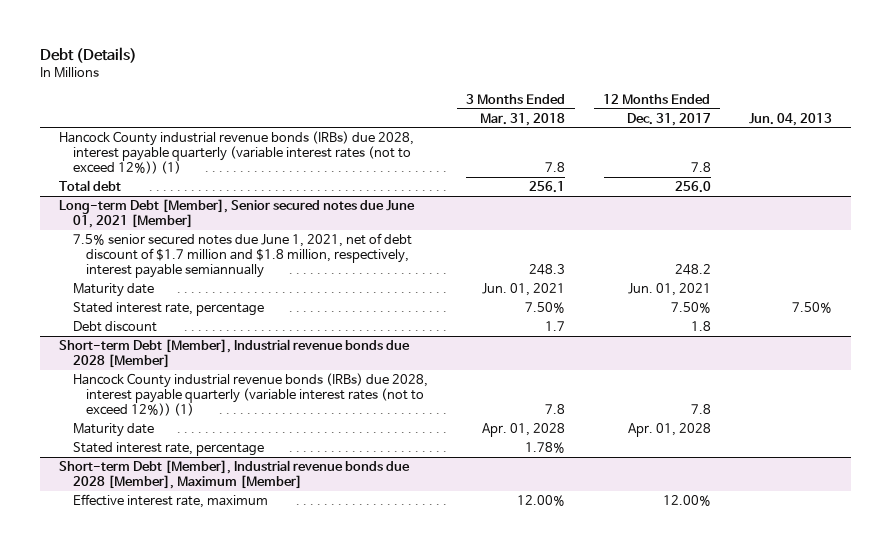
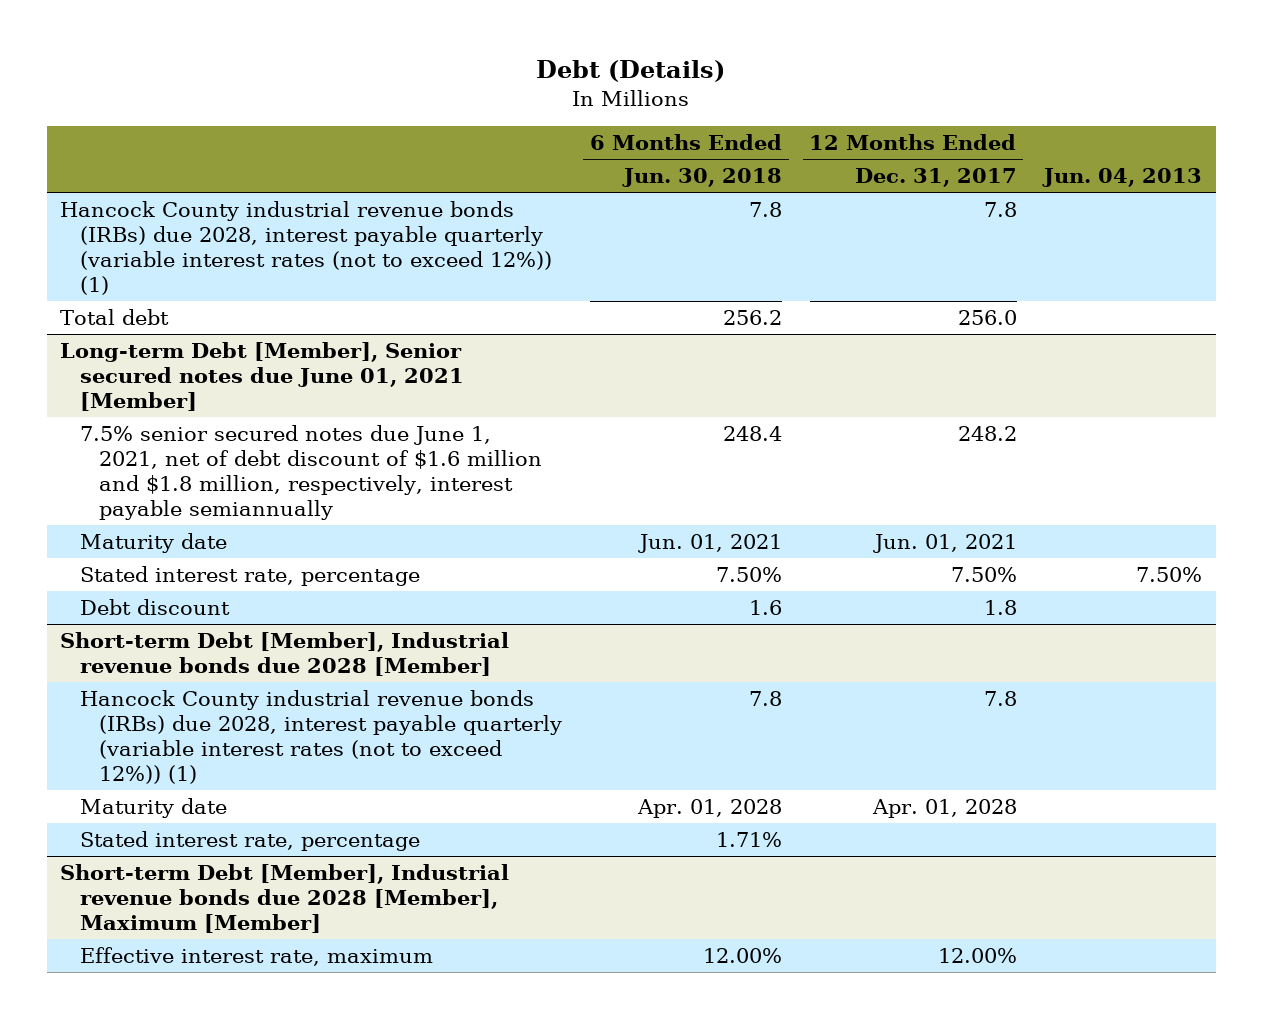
- | 3 Months Ended Mar. 31, 2018 | 12 Months Ended Dec. 31, 2017 | Jun. 04, 2013
+ | 6 Months Ended Jun. 30, 2018 | 12 Months Ended Dec. 31, 2017 | Jun. 04, 2013
@ Long-term Debt [Member], Senior secured notes due June 01, 2021 [Member]
- 7.5% senior secured notes due June 1, 2021, net of debt discount of $1.7 million and $1.8 million, respectively, interest payable semiannually | 248.3 | 248.2 |
+ 7.5% senior secured notes due June 1, 2021, net of debt discount of $1.6 million and $1.8 million, respectively, interest payable semiannually | 248.4 | 248.2 |

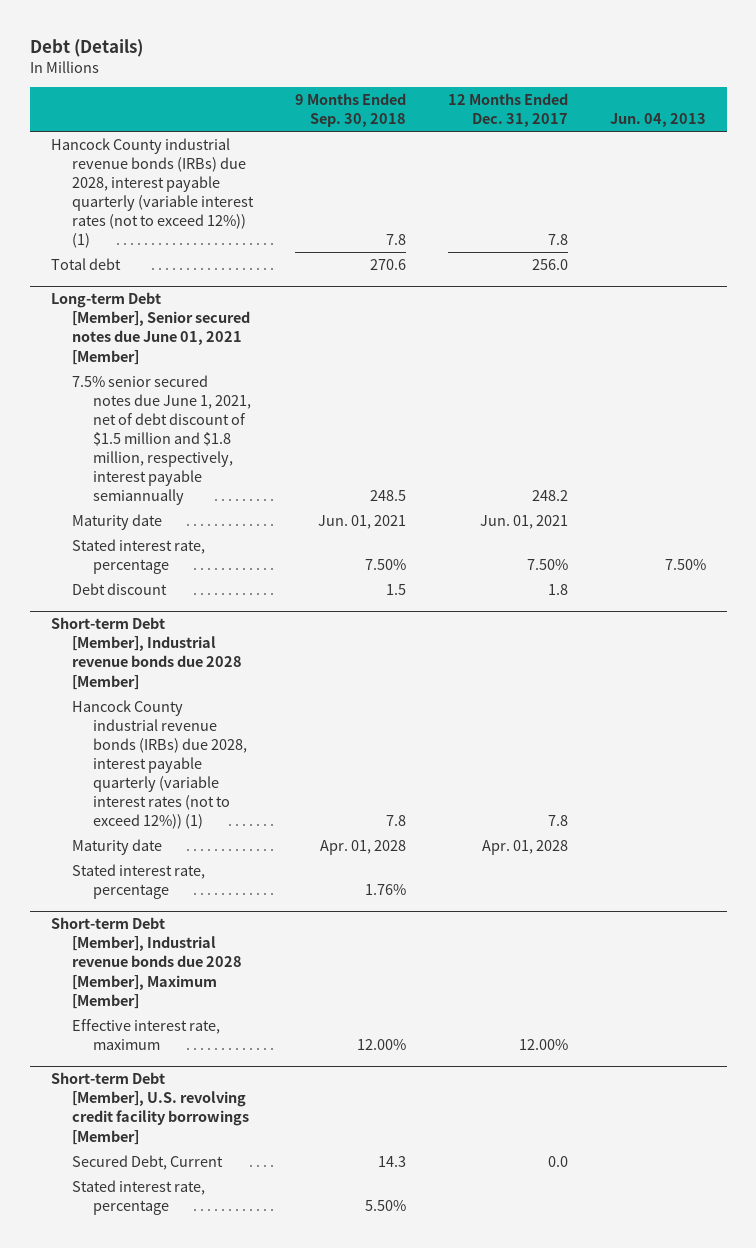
- | 6 Months Ended Jun. 30, 2018 | 12 Months Ended Dec. 31, 2017 | Jun. 04, 2013
+ | 9 Months Ended Sep. 30, 2018 | 12 Months Ended Dec. 31, 2017 | Jun. 04, 2013
@ Long-term Debt [Member], Senior secured notes due June 01, 2021 [Member]
- 7.5% senior secured notes due June 1, 2021, net of debt discount of $1.6 million and $1.8 million, respectively, interest payable semiannually | 248.4 | 248.2 |
+ 7.5% senior secured notes due June 1, 2021, net of debt discount of $1.5 million and $1.8 million, respectively, interest payable semiannually | 248.5 | 248.2 |
+ Short-term Debt [Member], U.S. revolving credit facility borrowings [Member]
+ Secured Debt, Current | 14.3 | 0.0 |
+ Stated interest rate, percentage | 5.50% | |

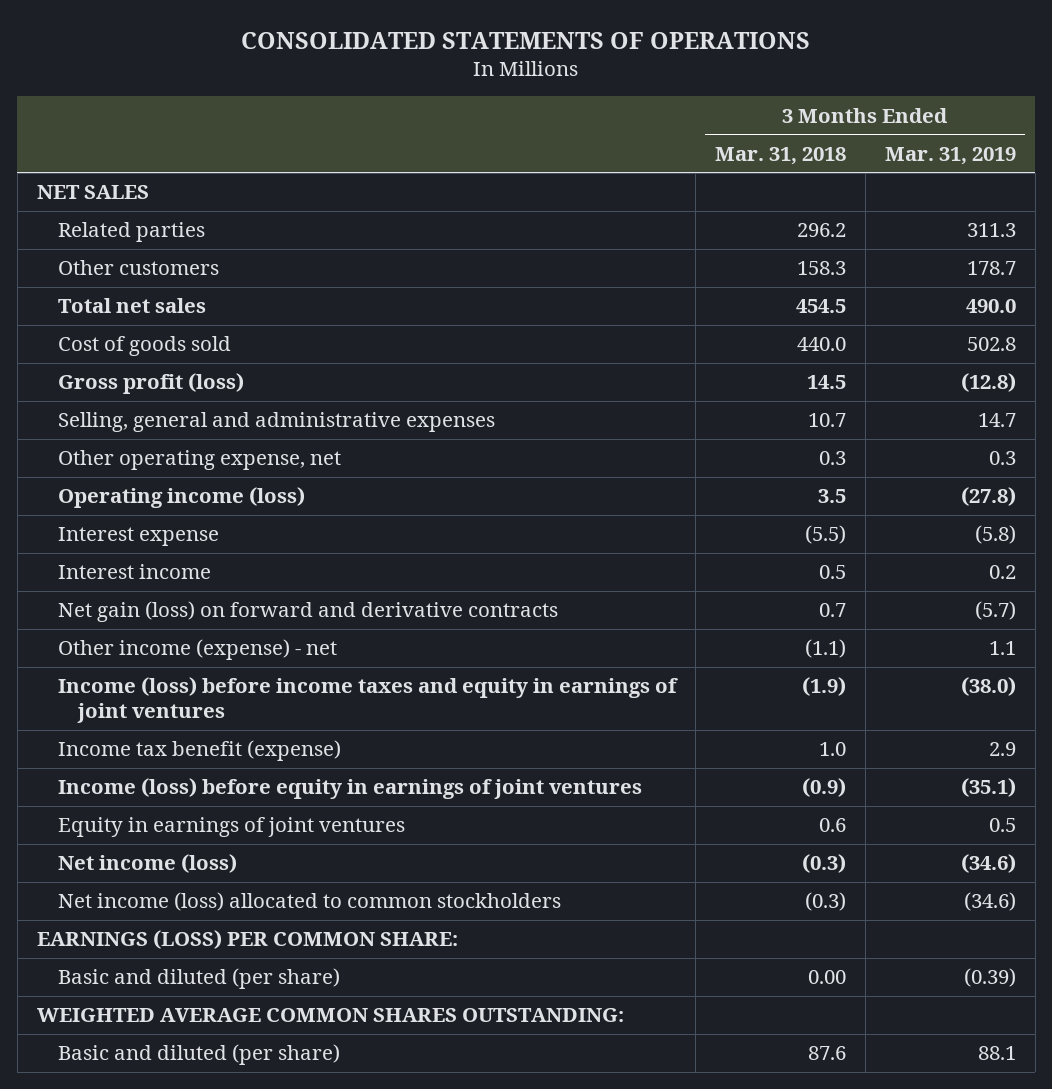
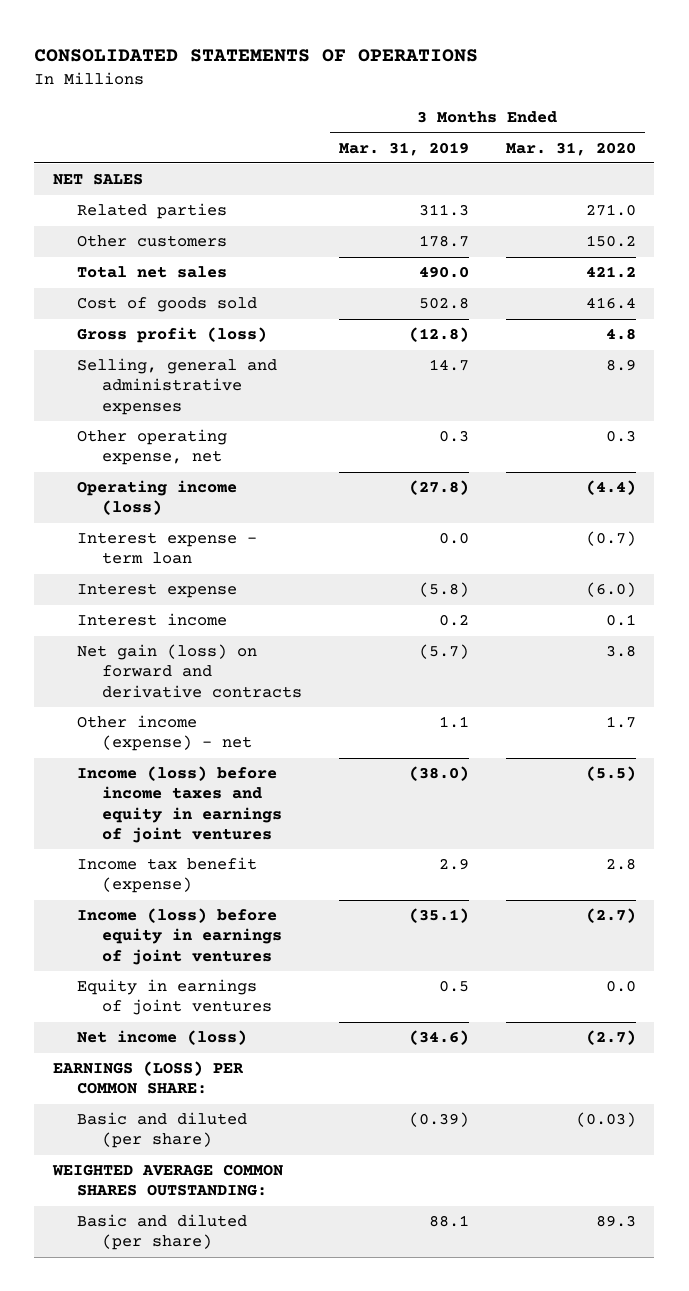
- | 3 Months Ended Mar. 31, 2018 | 3 Months Ended Mar. 31, 2019
+ | 3 Months Ended Mar. 31, 2019 | 3 Months Ended Mar. 31, 2020
+ Interest expense - term loan | 0.0 | (0.7)
- Net income (loss) allocated to common stockholders | (0.3) | (34.6)

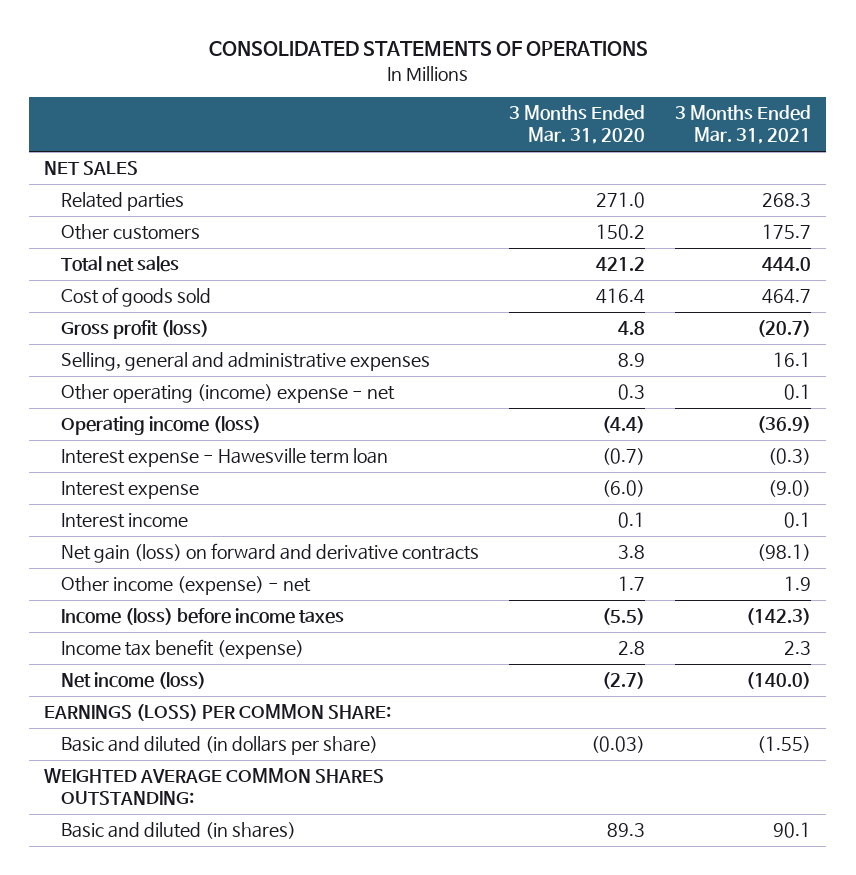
- | 3 Months Ended Mar. 31, 2019 | 3 Months Ended Mar. 31, 2020
+ | 3 Months Ended Mar. 31, 2020 | 3 Months Ended Mar. 31, 2021
- Other operating expense, net | 0.3 | 0.3
+ Other operating (income) expense - net | 0.3 | 0.1
- Interest expense - term loan | 0.0 | (0.7)
+ Interest expense - Hawesville term loan | (0.7) | (0.3)
- Income (loss) before income taxes and equity in earnings of joint ventures | (38.0) | (5.5)
+ Income (loss) before income taxes | (5.5) | (142.3)
- Income (loss) before equity in earnings of joint ventures | (35.1) | (2.7)
- Equity in earnings of joint ventures | 0.5 | 0.0
- Basic and diluted (per share) | (0.39) | (0.03)
+ Basic and diluted (in dollars per share) | (0.03) | (1.55)
- Basic and diluted (per share) | 88.1 | 89.3
+ Basic and diluted (in shares) | 89.3 | 90.1

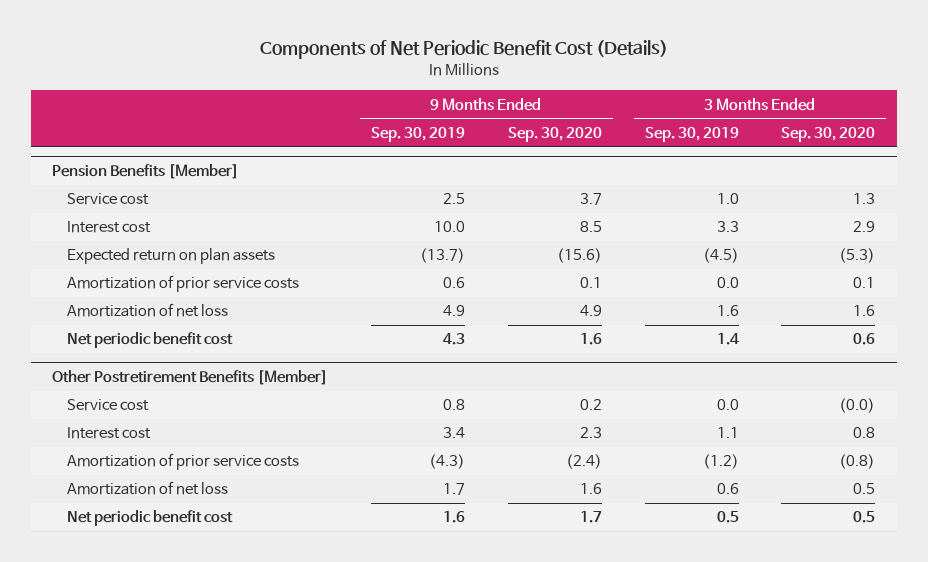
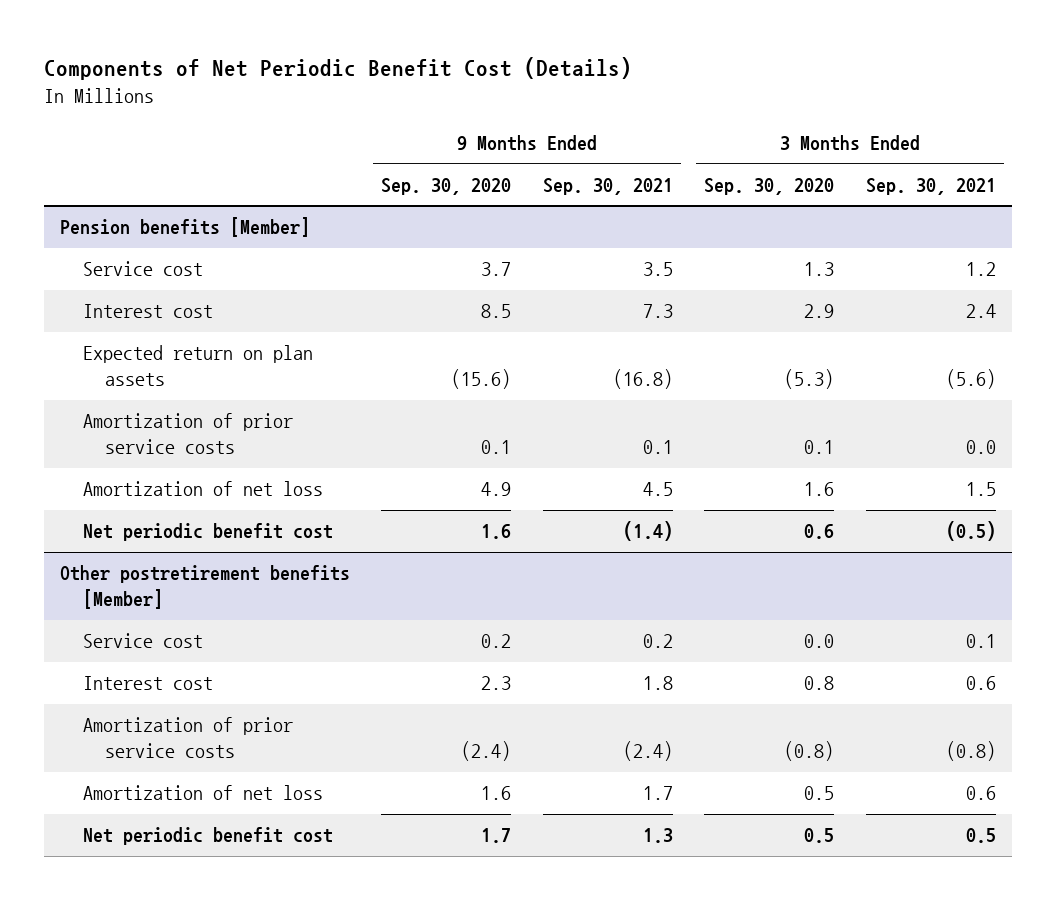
- | 9 Months Ended Sep. 30, 2019 | 9 Months Ended Sep. 30, 2020 | 3 Months Ended Sep. 30, 2019 | 3 Months Ended Sep. 30, 2020
+ | 9 Months Ended Sep. 30, 2020 | 9 Months Ended Sep. 30, 2021 | 3 Months Ended Sep. 30, 2020 | 3 Months Ended Sep. 30, 2021
- Pension Benefits [Member]
+ Pension benefits [Member]
- Other Postretirement Benefits [Member]
- Service cost | 0.8 | 0.2 | 0.0 | (0.0)
+ Other postretirement benefits [Member]
+ Service cost | 0.2 | 0.2 | 0.0 | 0.1

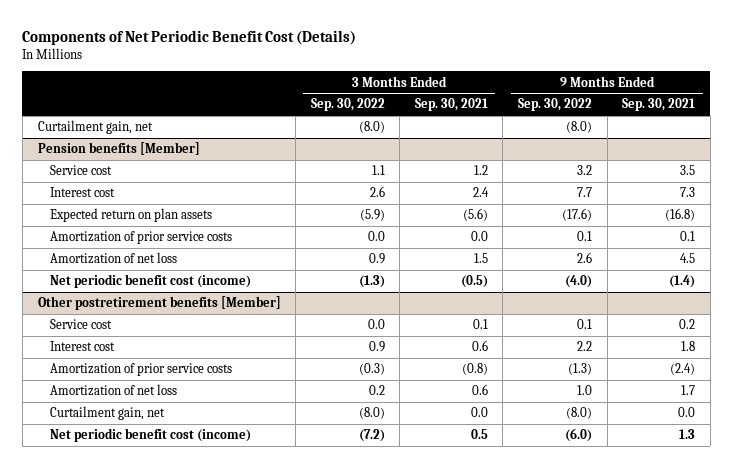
- | 9 Months Ended Sep. 30, 2020 | 9 Months Ended Sep. 30, 2021 | 3 Months Ended Sep. 30, 2020 | 3 Months Ended Sep. 30, 2021
+ | 3 Months Ended Sep. 30, 2022 | 3 Months Ended Sep. 30, 2021 | 9 Months Ended Sep. 30, 2022 | 9 Months Ended Sep. 30, 2021
+ Curtailment gain, net | (8.0) | | (8.0) |
@ Pension benefits [Member]
- Net periodic benefit cost | 1.6 | (1.4) | 0.6 | (0.5)
+ Net periodic benefit cost (income) | (1.3) | (0.5) | (4.0) | (1.4)
@ Other postretirement benefits [Member]
- Net periodic benefit cost | 1.7 | 1.3 | 0.5 | 0.5
+ Curtailment gain, net | (8.0) | 0.0 | (8.0) | 0.0
+ Net periodic benefit cost (income) | (7.2) | 0.5 | (6.0) | 1.3

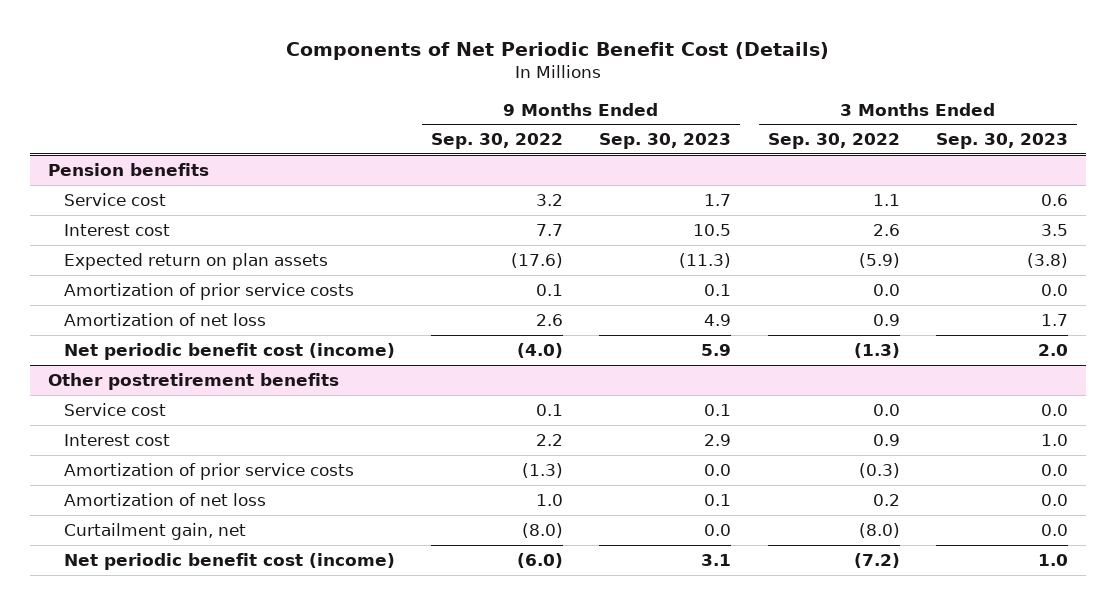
- | 3 Months Ended Sep. 30, 2022 | 3 Months Ended Sep. 30, 2021 | 9 Months Ended Sep. 30, 2022 | 9 Months Ended Sep. 30, 2021
+ | 9 Months Ended Sep. 30, 2022 | 9 Months Ended Sep. 30, 2023 | 3 Months Ended Sep. 30, 2022 | 3 Months Ended Sep. 30, 2023
- Curtailment gain, net | (8.0) | | (8.0) |
- Pension benefits [Member]
+ Pension benefits
- Other postretirement benefits [Member]
+ Other postretirement benefits

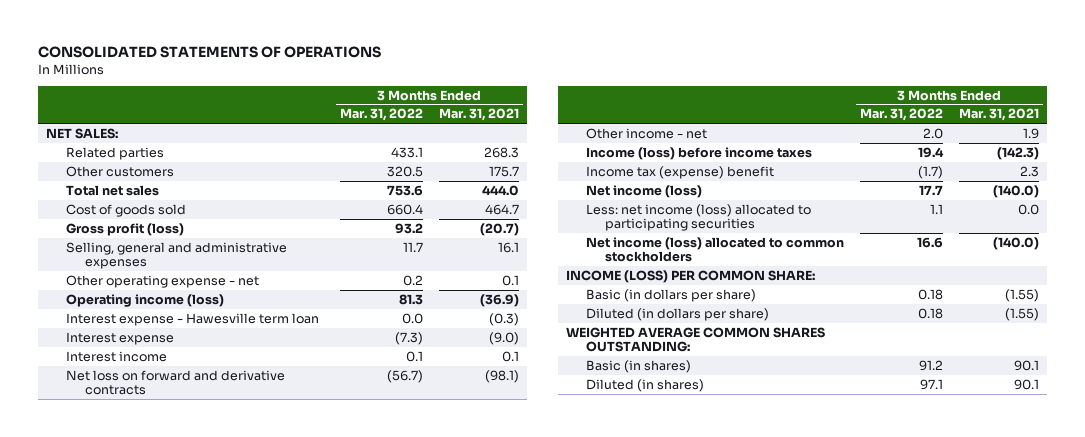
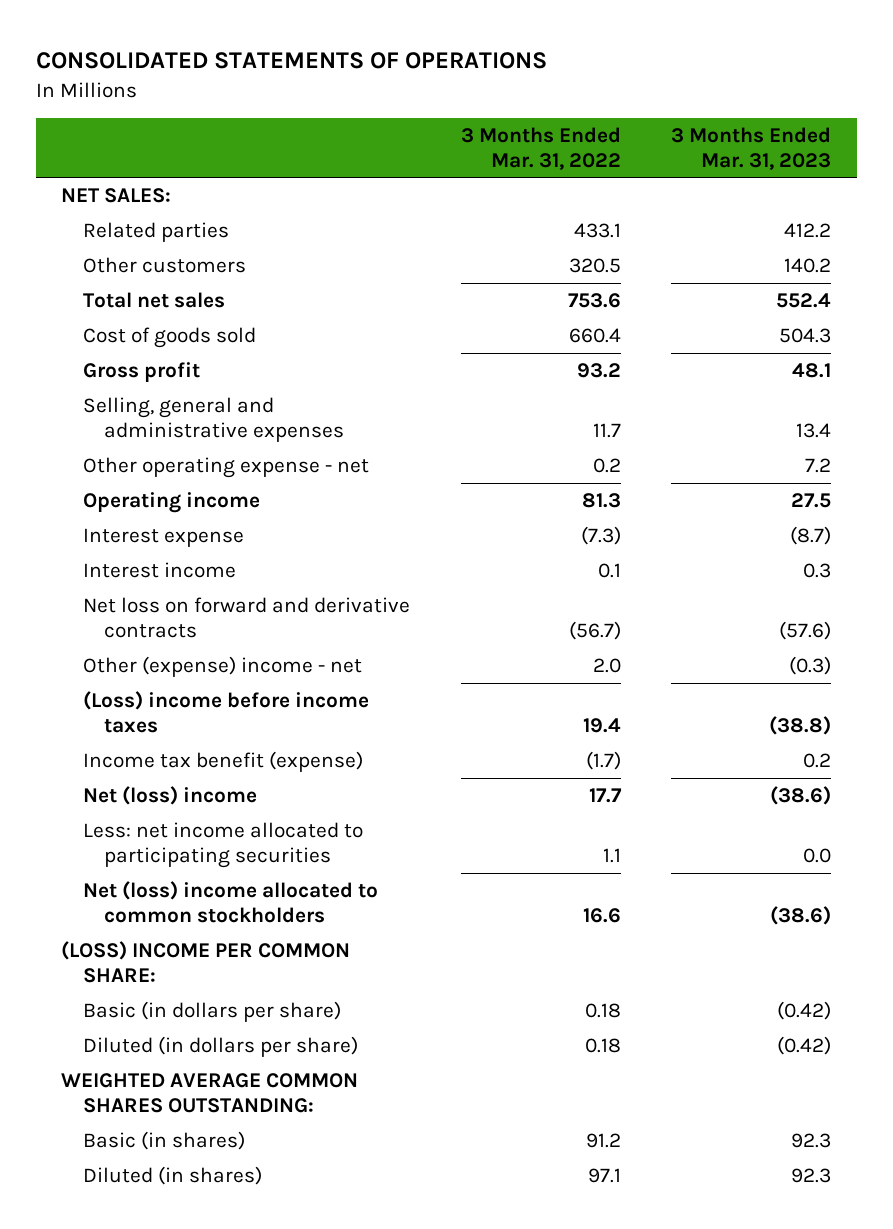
- | 3 Months Ended Mar. 31, 2022 | 3 Months Ended Mar. 31, 2021
+ | 3 Months Ended Mar. 31, 2022 | 3 Months Ended Mar. 31, 2023
- Gross profit (loss) | 93.2 | (20.7)
+ Gross profit | 93.2 | 48.1
- Operating income (loss) | 81.3 | (36.9)
- Interest expense - Hawesville term loan | 0.0 | (0.3)
+ Operating income | 81.3 | 27.5
- Other income - net | 2.0 | 1.9
- Income (loss) before income taxes | 19.4 | (142.3)
- Income tax (expense) benefit | (1.7) | 2.3
- Net income (loss) | 17.7 | (140.0)
- Less: net income (loss) allocated to participating securities | 1.1 | 0.0
- Net income (loss) allocated to common stockholders | 16.6 | (140.0)
- INCOME (LOSS) PER COMMON SHARE:
+ Other (expense) income - net | 2.0 | (0.3)
+ (Loss) income before income taxes | 19.4 | (38.8)
+ Income tax benefit (expense) | (1.7) | 0.2
+ Net (loss) income | 17.7 | (38.6)
+ Less: net income allocated to participating securities | 1.1 | 0.0
+ Net (loss) income allocated to common stockholders | 16.6 | (38.6)
+ (LOSS) INCOME PER COMMON SHARE:

